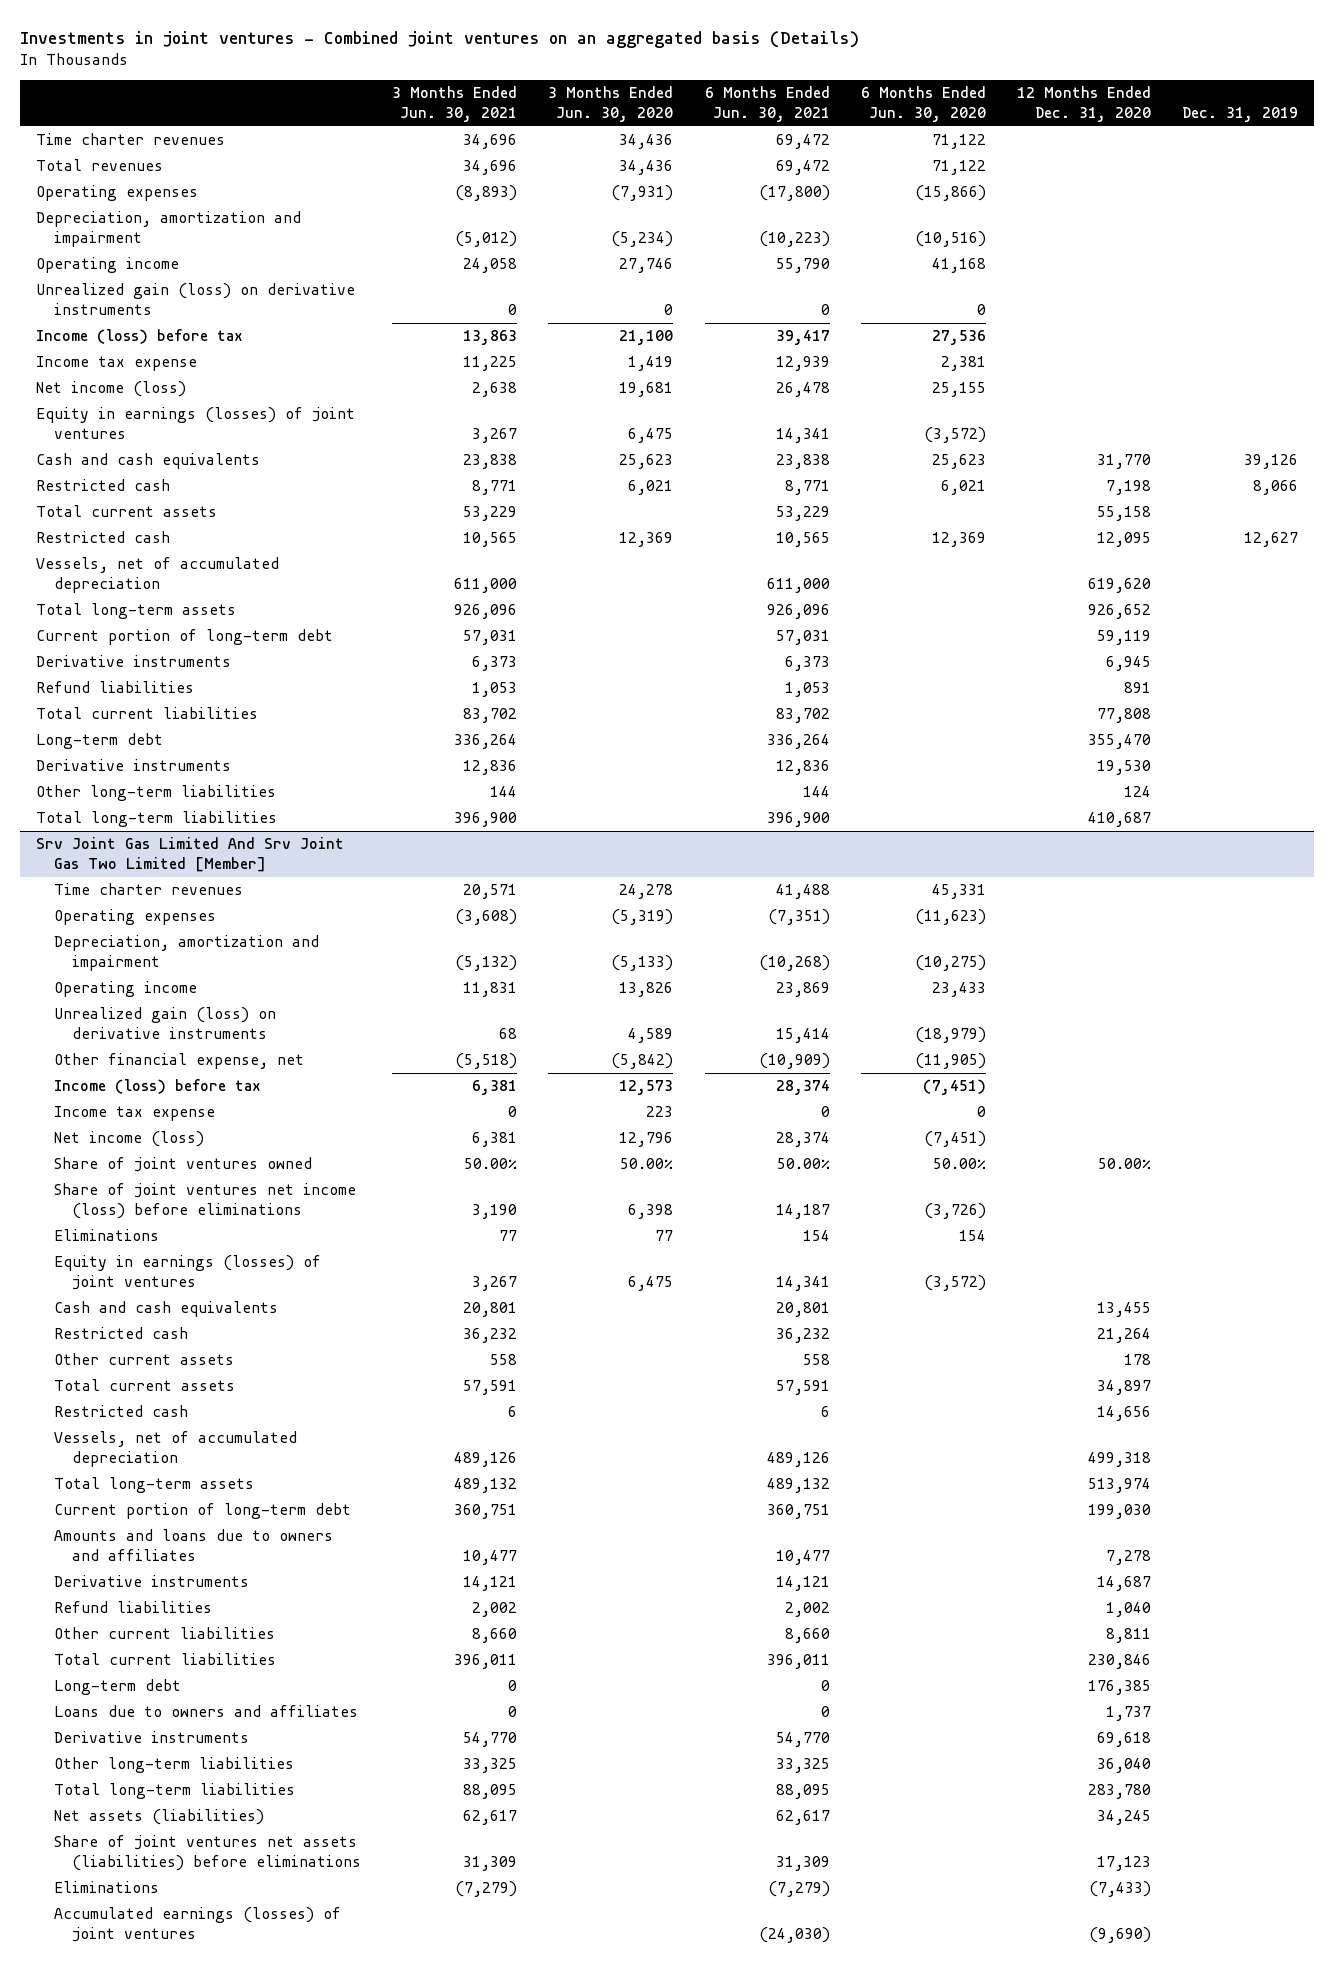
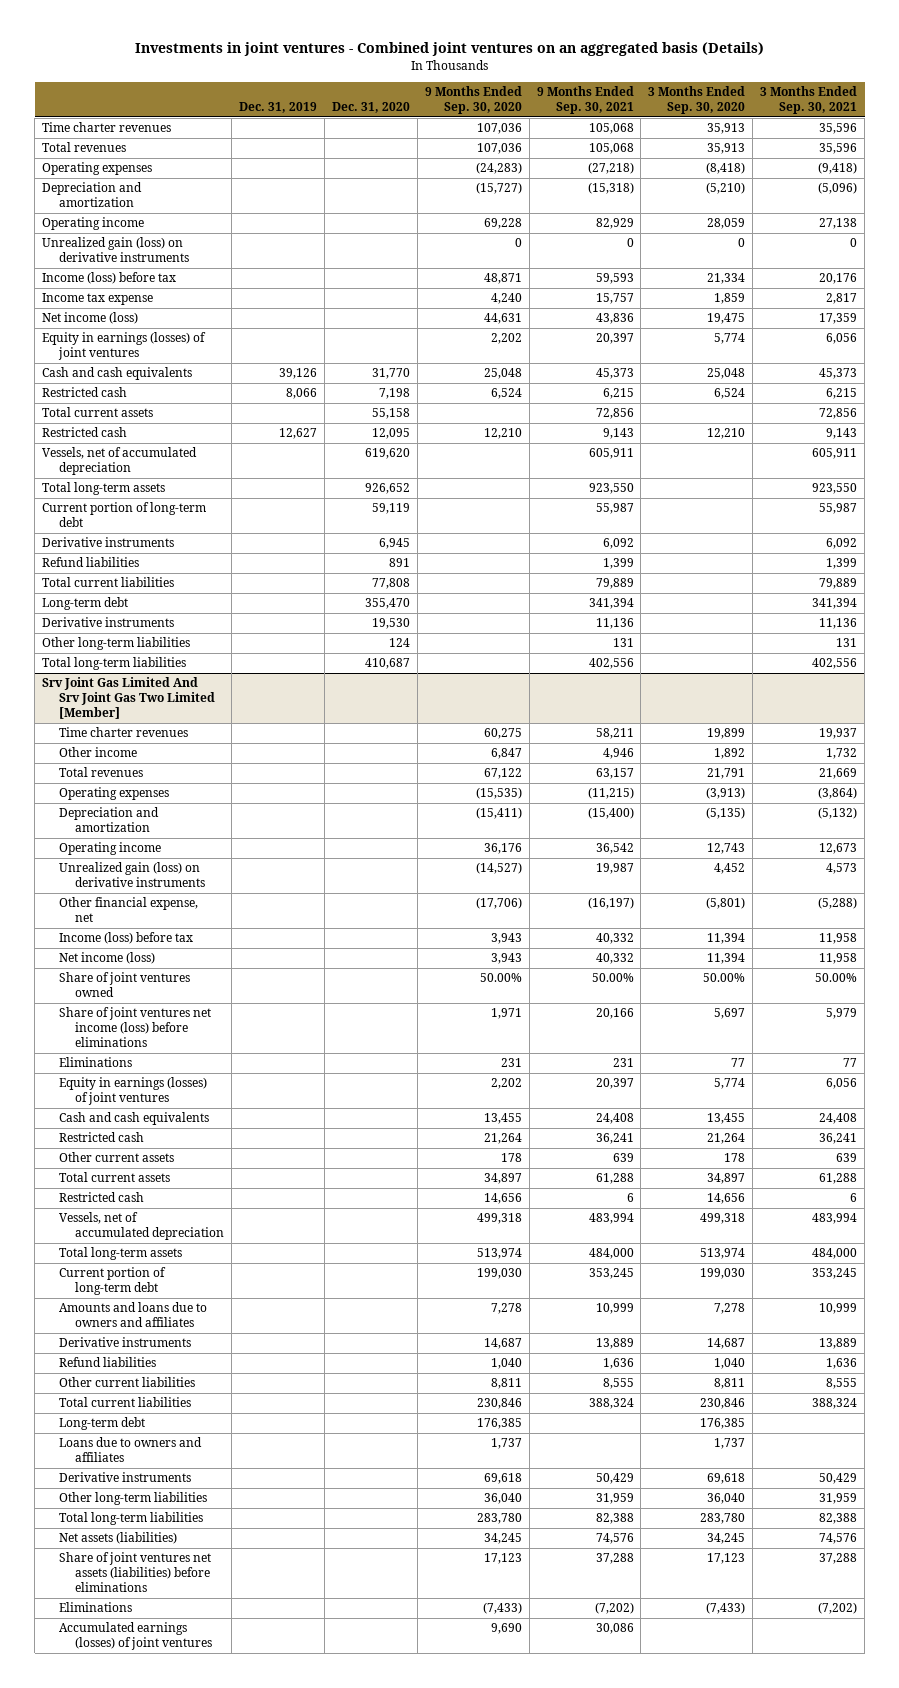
- | 3 Months Ended Jun. 30, 2021 | 3 Months Ended Jun. 30, 2020 | 6 Months Ended Jun. 30, 2021 | 6 Months Ended Jun. 30, 2020 | 12 Months Ended Dec. 31, 2020 | Dec. 31, 2019
+ | Dec. 31, 2019 | Dec. 31, 2020 | 9 Months Ended Sep. 30, 2020 | 9 Months Ended Sep. 30, 2021 | 3 Months Ended Sep. 30, 2020 | 3 Months Ended Sep. 30, 2021
- Depreciation, amortization and impairment | (5,012) | (5,234) | (10,223) | (10,516) | |
+ Depreciation and amortization | | | (15,727) | (15,318) | (5,210) | (5,096)
@ Srv Joint Gas Limited And Srv Joint Gas Two Limited [Member]
+ Other income | | | 6,847 | 4,946 | 1,892 | 1,732
+ Total revenues | | | 67,122 | 63,157 | 21,791 | 21,669
- Depreciation, amortization and impairment | (5,132) | (5,133) | (10,268) | (10,275) | |
+ Depreciation and amortization | | | (15,411) | (15,400) | (5,135) | (5,132)
- Income tax expense | 0 | 223 | 0 | 0 | |

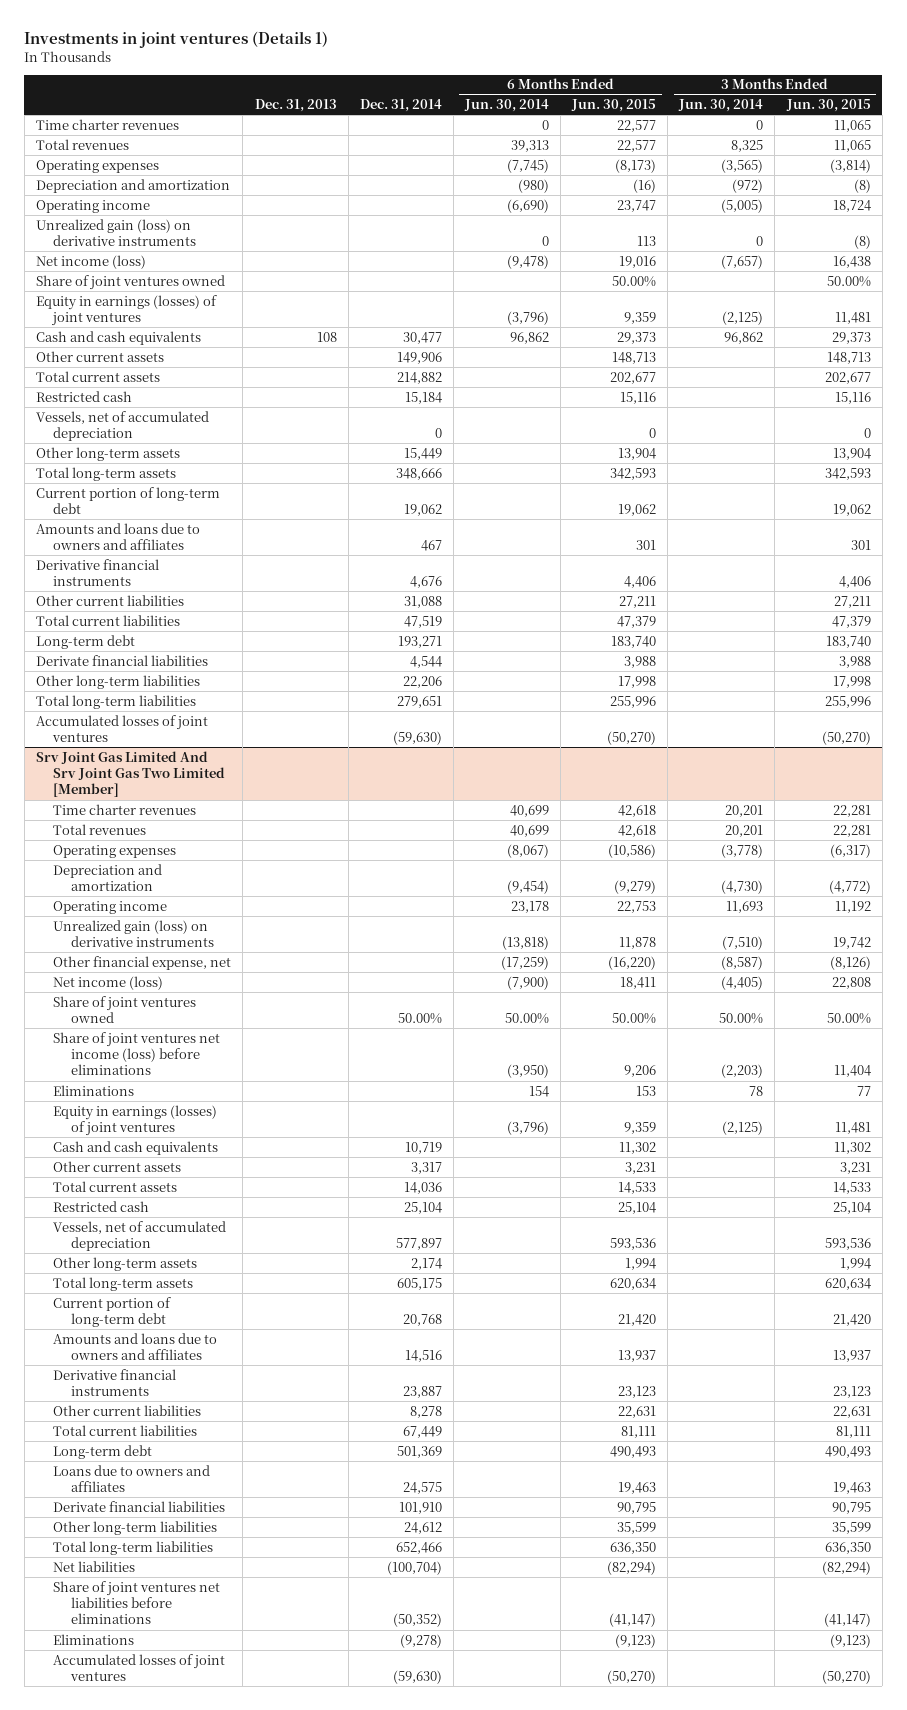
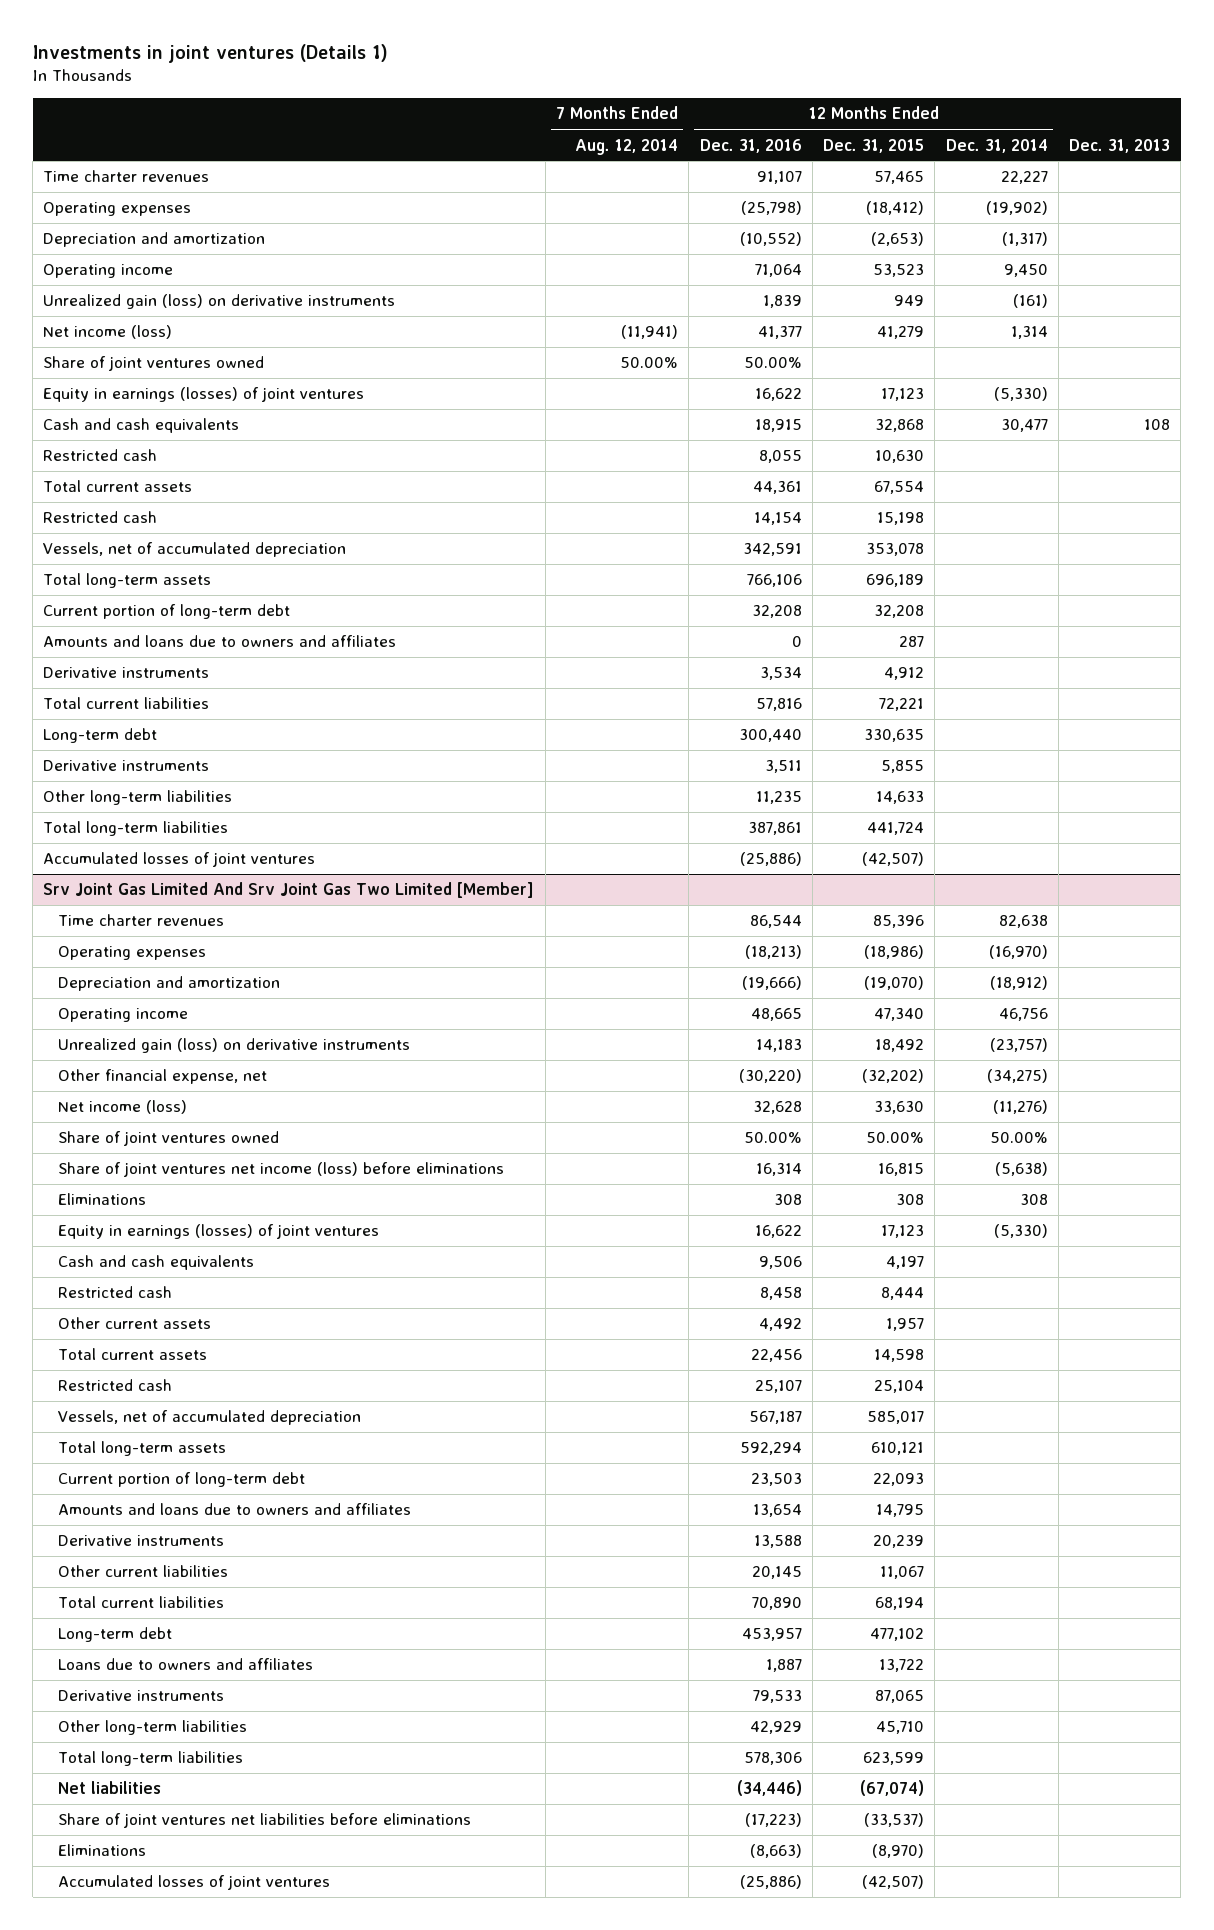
- | Dec. 31, 2013 | Dec. 31, 2014 | 6 Months Ended Jun. 30, 2014 | 6 Months Ended Jun. 30, 2015 | 3 Months Ended Jun. 30, 2014 | 3 Months Ended Jun. 30, 2015
+ | 7 Months Ended Aug. 12, 2014 | 12 Months Ended Dec. 31, 2016 | 12 Months Ended Dec. 31, 2015 | 12 Months Ended Dec. 31, 2014 | Dec. 31, 2013
- Total revenues | | | 39,313 | 22,577 | 8,325 | 11,065
- Other current assets | | 149,906 | | 148,713 | | 148,713
+ Restricted cash | | 8,055 | 10,630 | |
- Other long-term assets | | 15,449 | | 13,904 | | 13,904
- Derivative financial instruments | | 4,676 | | 4,406 | | 4,406
- Other current liabilities | | 31,088 | | 27,211 | | 27,211
+ Derivative instruments | | 3,534 | 4,912 | |
- Derivate financial liabilities | | 4,544 | | 3,988 | | 3,988
+ Derivative instruments | | 3,511 | 5,855 | |
@ Srv Joint Gas Limited And Srv Joint Gas Two Limited [Member]
- Total revenues | | | 40,699 | 42,618 | 20,201 | 22,281
+ Restricted cash | | 8,458 | 8,444 | |
- Other long-term assets | | 2,174 | | 1,994 | | 1,994
- Derivative financial instruments | | 23,887 | | 23,123 | | 23,123
+ Derivative instruments | | 13,588 | 20,239 | |
- Derivate financial liabilities | | 101,910 | | 90,795 | | 90,795
+ Derivative instruments | | 79,533 | 87,065 | |

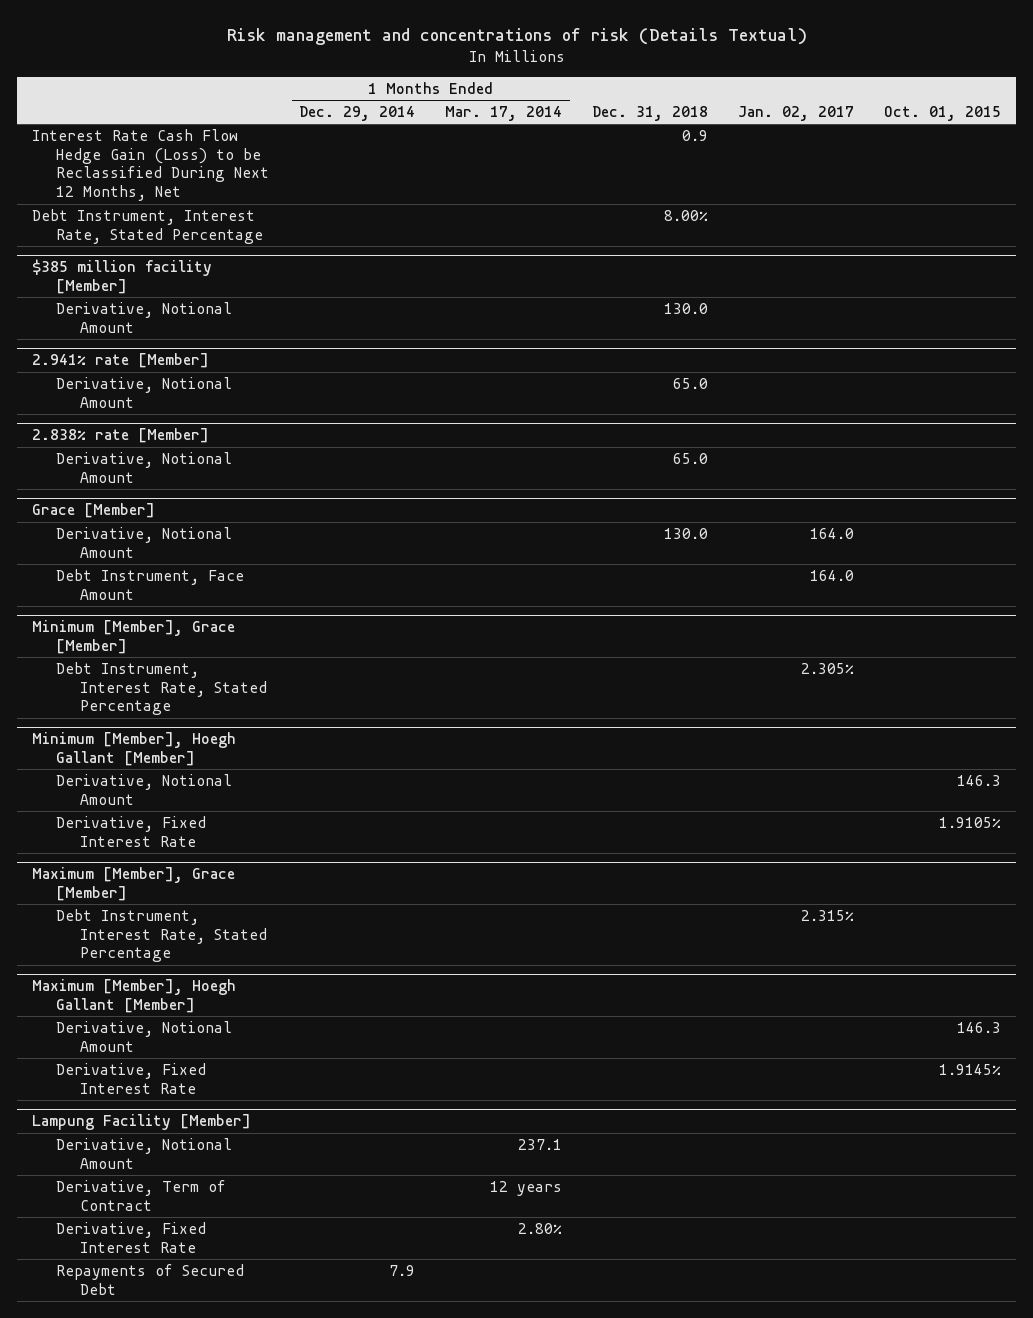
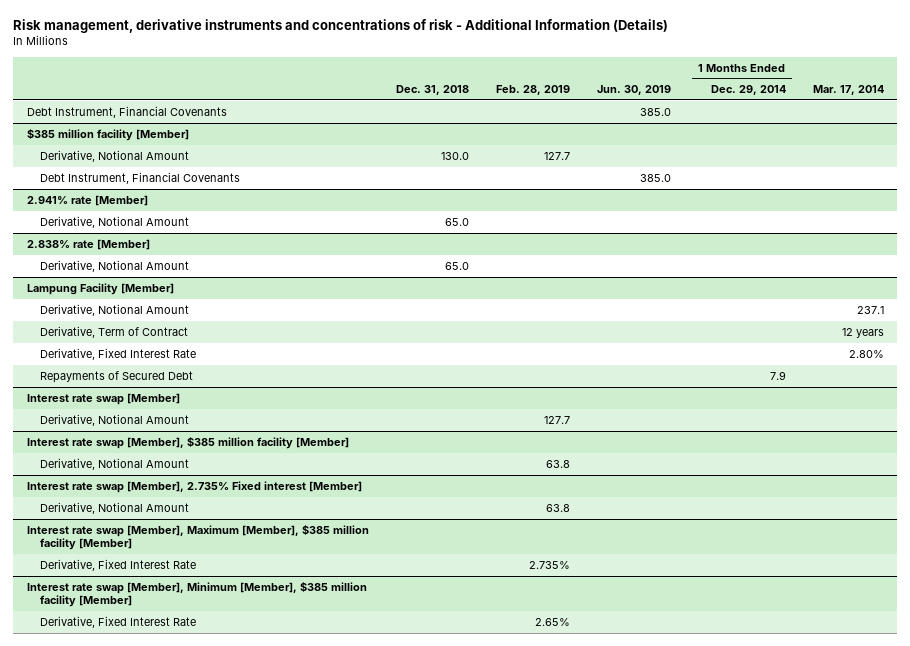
- Risk management and concentrations of risk (Details Textual)
+ Risk management, derivative instruments and concentrations of risk - Additional Information (Details)
- | 1 Months Ended Dec. 29, 2014 | 1 Months Ended Mar. 17, 2014 | Dec. 31, 2018 | Jan. 02, 2017 | Oct. 01, 2015
+ | Dec. 31, 2018 | Feb. 28, 2019 | Jun. 30, 2019 | 1 Months Ended Dec. 29, 2014 | Mar. 17, 2014
- Interest Rate Cash Flow Hedge Gain (Loss) to be Reclassified During Next 12 Months, Net | | | 0.9 | |
- Debt Instrument, Interest Rate, Stated Percentage | | | 8.00% | |
+ Debt Instrument, Financial Covenants | | | 385.0 | |
@ $385 million facility [Member]
+ Debt Instrument, Financial Covenants | | | 385.0 | |
- Grace [Member]
- Derivative, Notional Amount | | | 130.0 | 164.0 |
- Debt Instrument, Face Amount | | | | 164.0 |
- Minimum [Member], Grace [Member]
- Debt Instrument, Interest Rate, Stated Percentage | | | | 2.305% |
- Minimum [Member], Hoegh Gallant [Member]
- Derivative, Notional Amount | | | | | 146.3
- Derivative, Fixed Interest Rate | | | | | 1.9105%
- Maximum [Member], Grace [Member]
- Debt Instrument, Interest Rate, Stated Percentage | | | | 2.315% |
- Maximum [Member], Hoegh Gallant [Member]
- Derivative, Notional Amount | | | | | 146.3
- Derivative, Fixed Interest Rate | | | | | 1.9145%
+ Interest rate swap [Member]
+ Derivative, Notional Amount | | 127.7 | | |
+ Interest rate swap [Member], $385 million facility [Member]
+ Derivative, Notional Amount | | 63.8 | | |
+ Interest rate swap [Member], 2.735% Fixed interest [Member]
+ Derivative, Notional Amount | | 63.8 | | |
+ Interest rate swap [Member], Maximum [Member], $385 million facility [Member]
+ Derivative, Fixed Interest Rate | | 2.735% | | |
+ Interest rate swap [Member], Minimum [Member], $385 million facility [Member]
+ Derivative, Fixed Interest Rate | | 2.65% | | |

